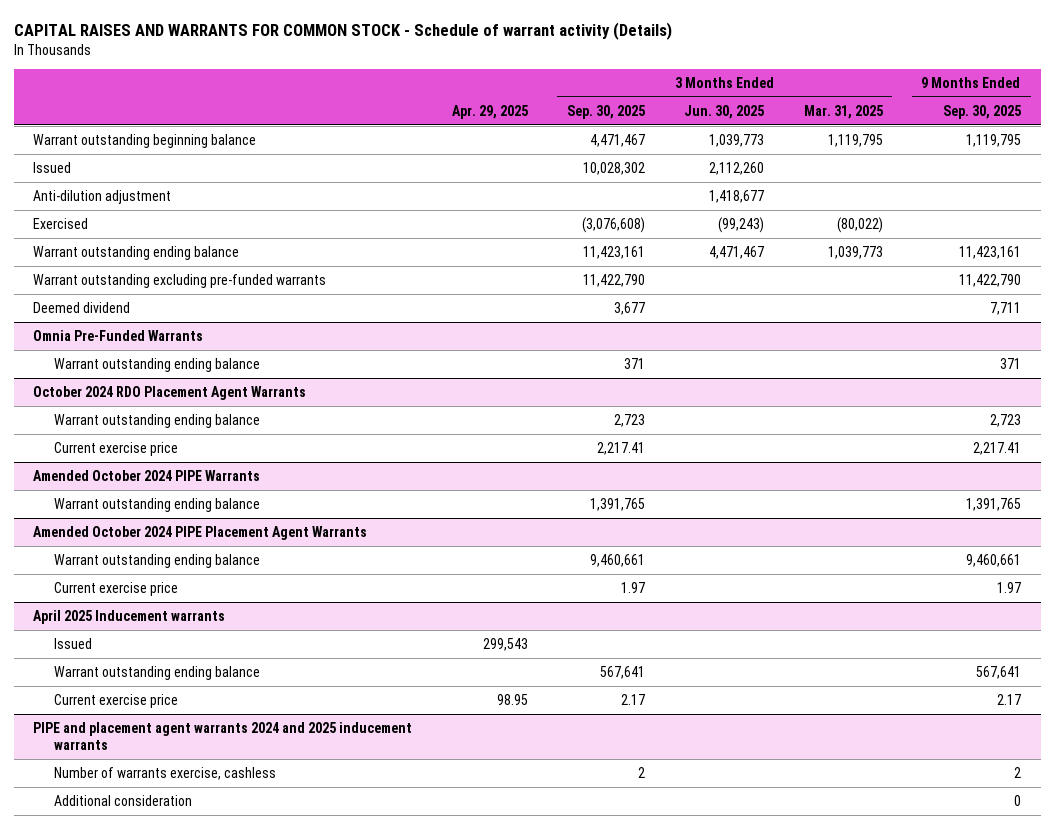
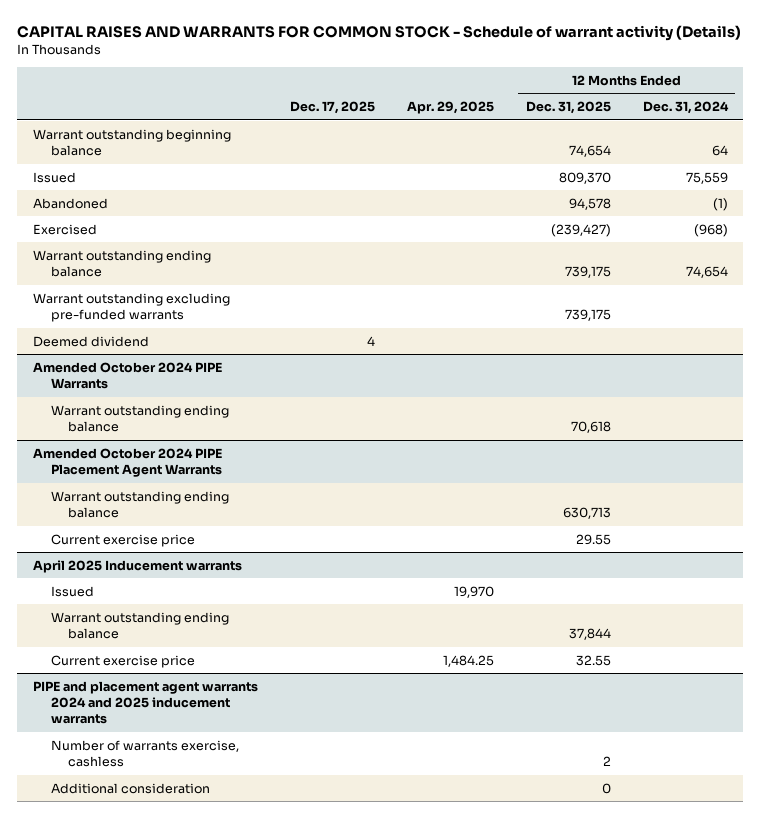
- | Apr. 29, 2025 | 3 Months Ended Sep. 30, 2025 | 3 Months Ended Jun. 30, 2025 | 3 Months Ended Mar. 31, 2025 | 9 Months Ended Sep. 30, 2025
+ | Dec. 17, 2025 | Apr. 29, 2025 | 12 Months Ended Dec. 31, 2025 | 12 Months Ended Dec. 31, 2024
- Anti-dilution adjustment | | | 1,418,677 | |
+ Abandoned | | | 94,578 | (1)
- Omnia Pre-Funded Warrants
- Warrant outstanding ending balance | | 371 | | | 371
- October 2024 RDO Placement Agent Warrants
- Warrant outstanding ending balance | | 2,723 | | | 2,723
- Current exercise price | | 2,217.41 | | | 2,217.41
@ April 2025 Inducement warrants
- Issued | 299,543 | | | |
+ Issued | | 19,970 | |
- Current exercise price | 98.95 | 2.17 | | | 2.17
+ Current exercise price | | 1,484.25 | 32.55 |

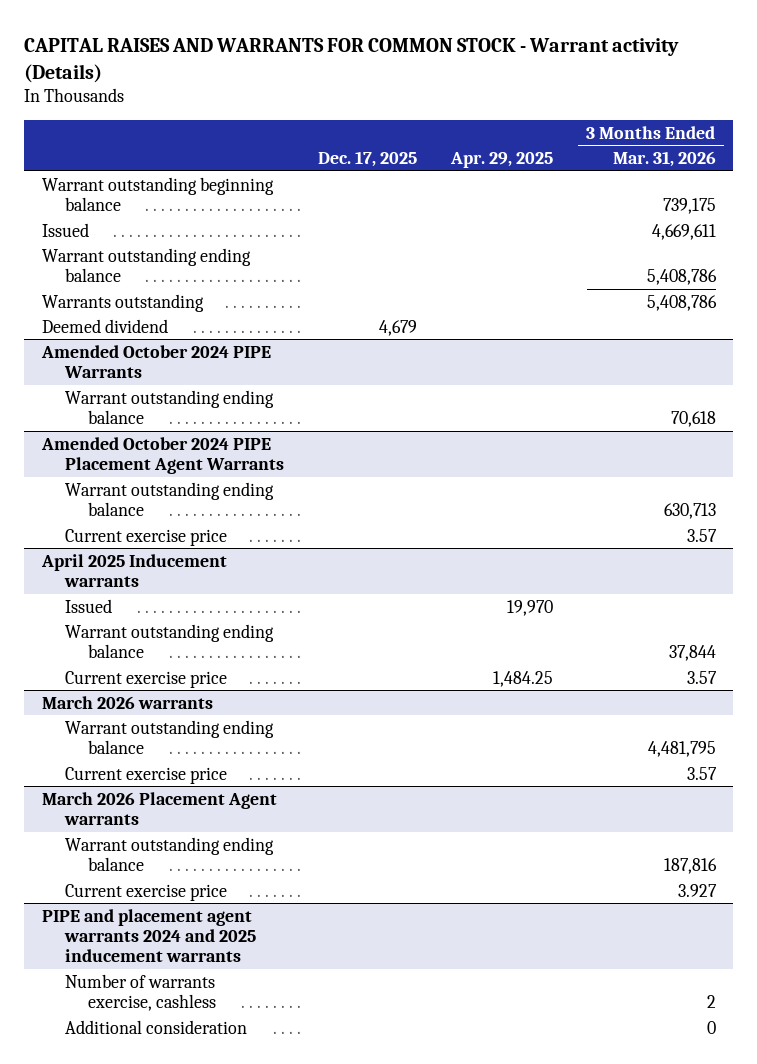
- CAPITAL RAISES AND WARRANTS FOR COMMON STOCK - Schedule of warrant activity (Details)
+ CAPITAL RAISES AND WARRANTS FOR COMMON STOCK - Warrant activity (Details)
- | Dec. 17, 2025 | Apr. 29, 2025 | 12 Months Ended Dec. 31, 2025 | 12 Months Ended Dec. 31, 2024
+ | Dec. 17, 2025 | Apr. 29, 2025 | 3 Months Ended Mar. 31, 2026
- Abandoned | | | 94,578 | (1)
- Exercised | | | (239,427) | (968)
- Warrant outstanding excluding pre-funded warrants | | | 739,175 |
- Deemed dividend | 4 | | |
+ Warrants outstanding | | | 5,408,786
+ Deemed dividend | 4,679 | |
+ March 2026 warrants
+ Warrant outstanding ending balance | | | 4,481,795
+ Current exercise price | | | 3.57
+ March 2026 Placement Agent warrants
+ Warrant outstanding ending balance | | | 187,816
+ Current exercise price | | | 3.927

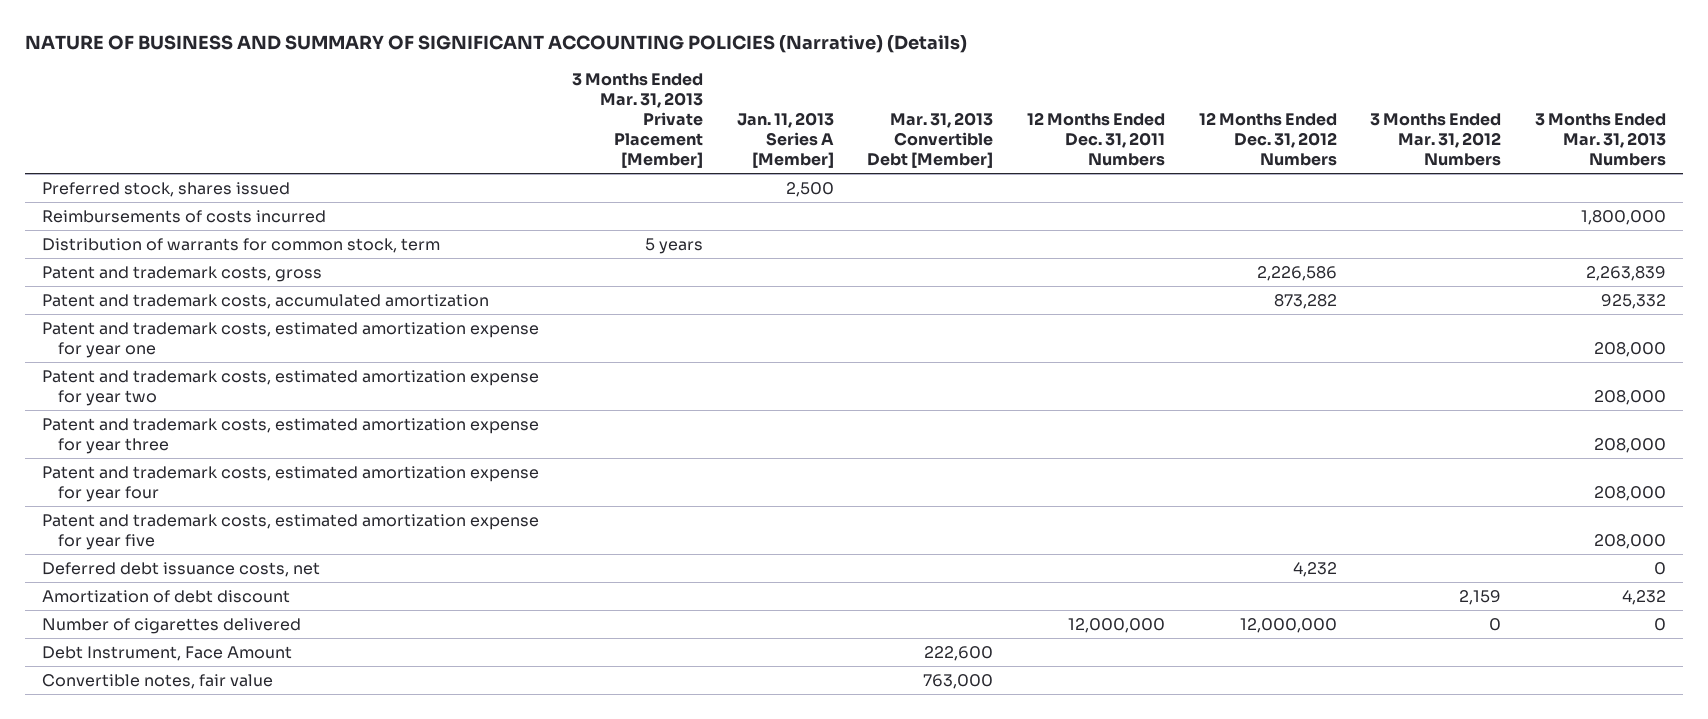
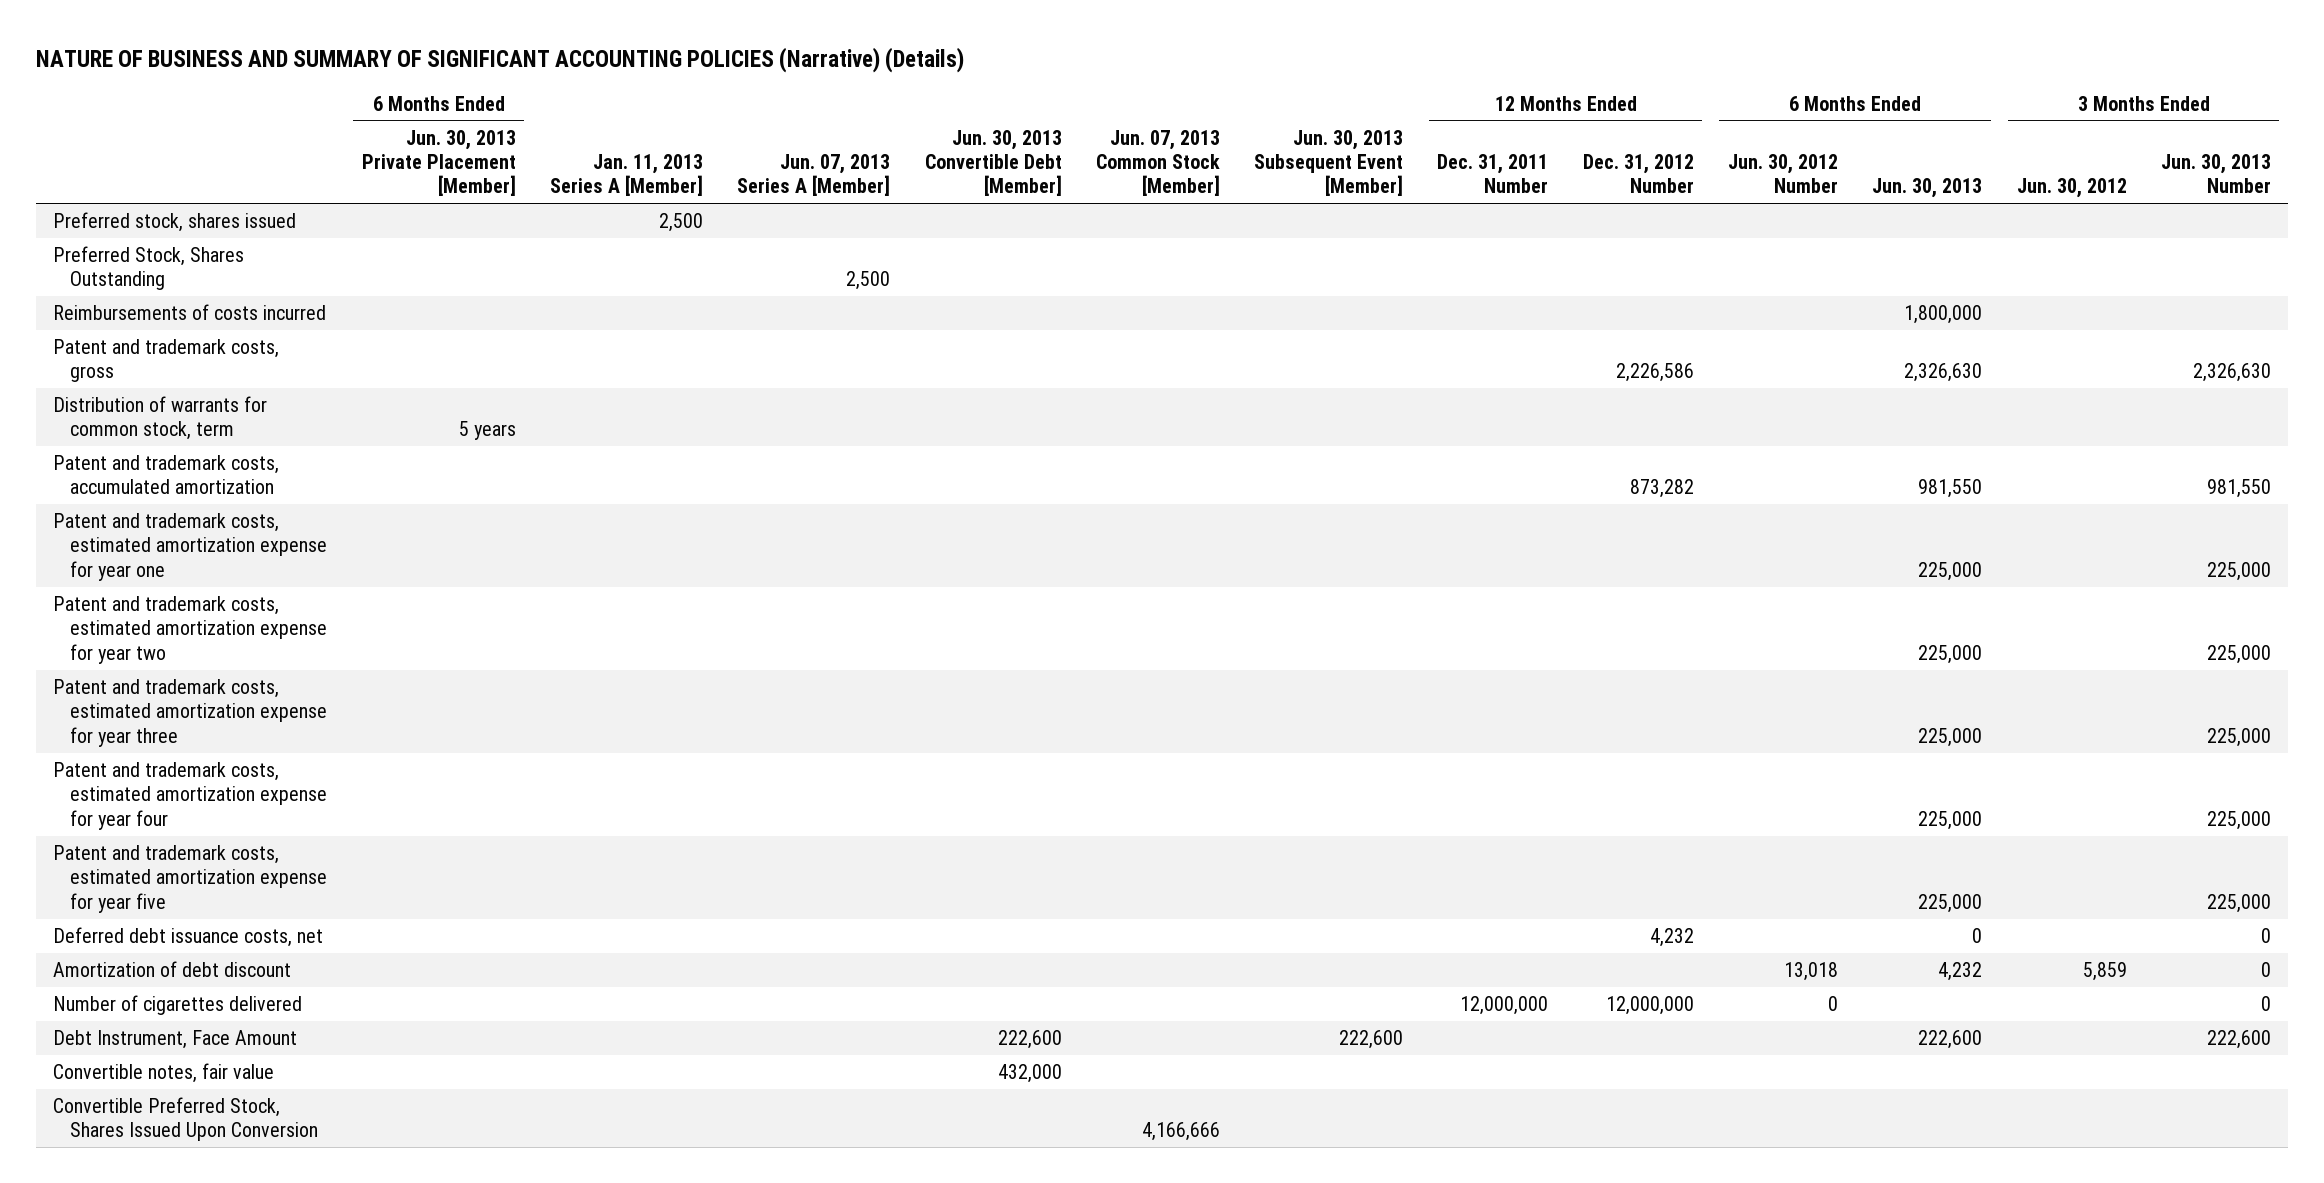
- | 3 Months Ended Mar. 31, 2013 Private Placement [Member] | Jan. 11, 2013 Series A [Member] | Mar. 31, 2013 Convertible Debt [Member] | 12 Months Ended Dec. 31, 2011 Numbers | 12 Months Ended Dec. 31, 2012 Numbers | 3 Months Ended Mar. 31, 2012 Numbers | 3 Months Ended Mar. 31, 2013 Numbers
+ | 6 Months Ended Jun. 30, 2013 Private Placement [Member] | Jan. 11, 2013 Series A [Member] | Jun. 07, 2013 Series A [Member] | Jun. 30, 2013 Convertible Debt [Member] | Jun. 07, 2013 Common Stock [Member] | Jun. 30, 2013 Subsequent Event [Member] | 12 Months Ended Dec. 31, 2011 Number | 12 Months Ended Dec. 31, 2012 Number | 6 Months Ended Jun. 30, 2012 Number | 6 Months Ended Jun. 30, 2013 | 3 Months Ended Jun. 30, 2012 | 3 Months Ended Jun. 30, 2013 Number
+ Preferred Stock, Shares Outstanding | | | 2,500 | | | | | | | | |
moved down: Distribution of warrants for common stock, term | 5 years | | | | | | | | | | |
+ Convertible Preferred Stock, Shares Issued Upon Conversion | | | | | 4,166,666 | | | | | | |

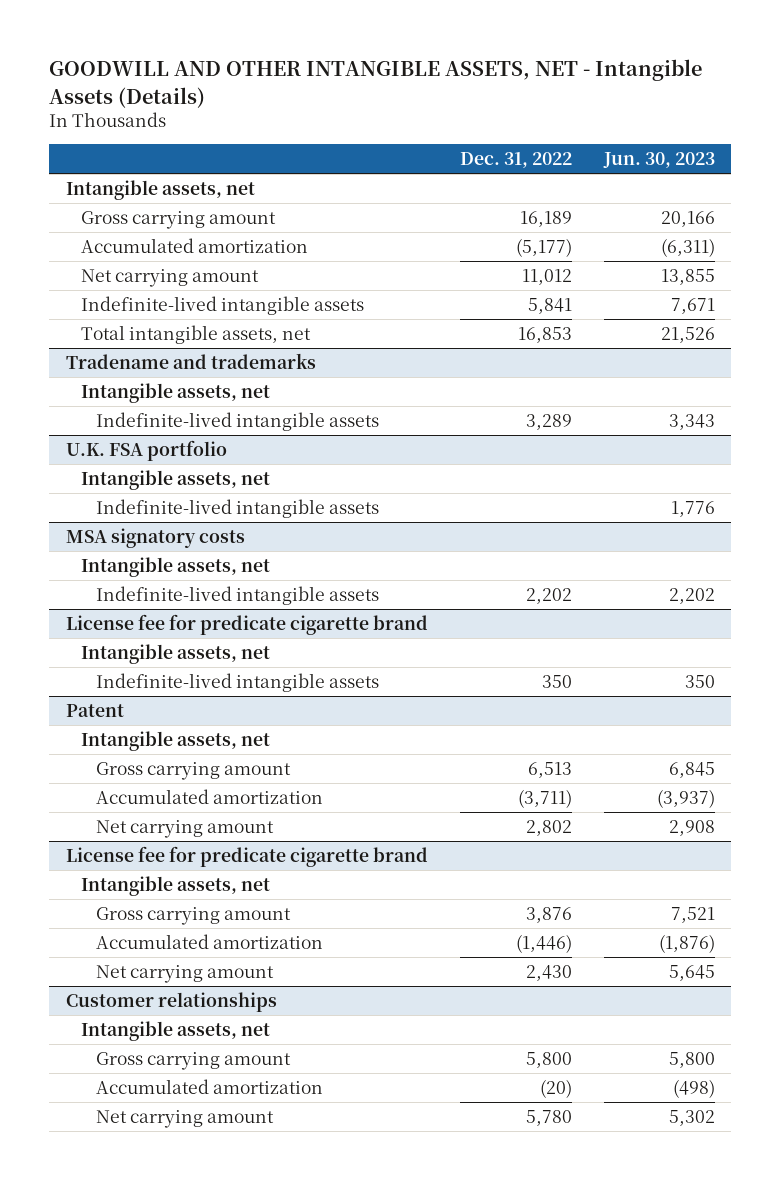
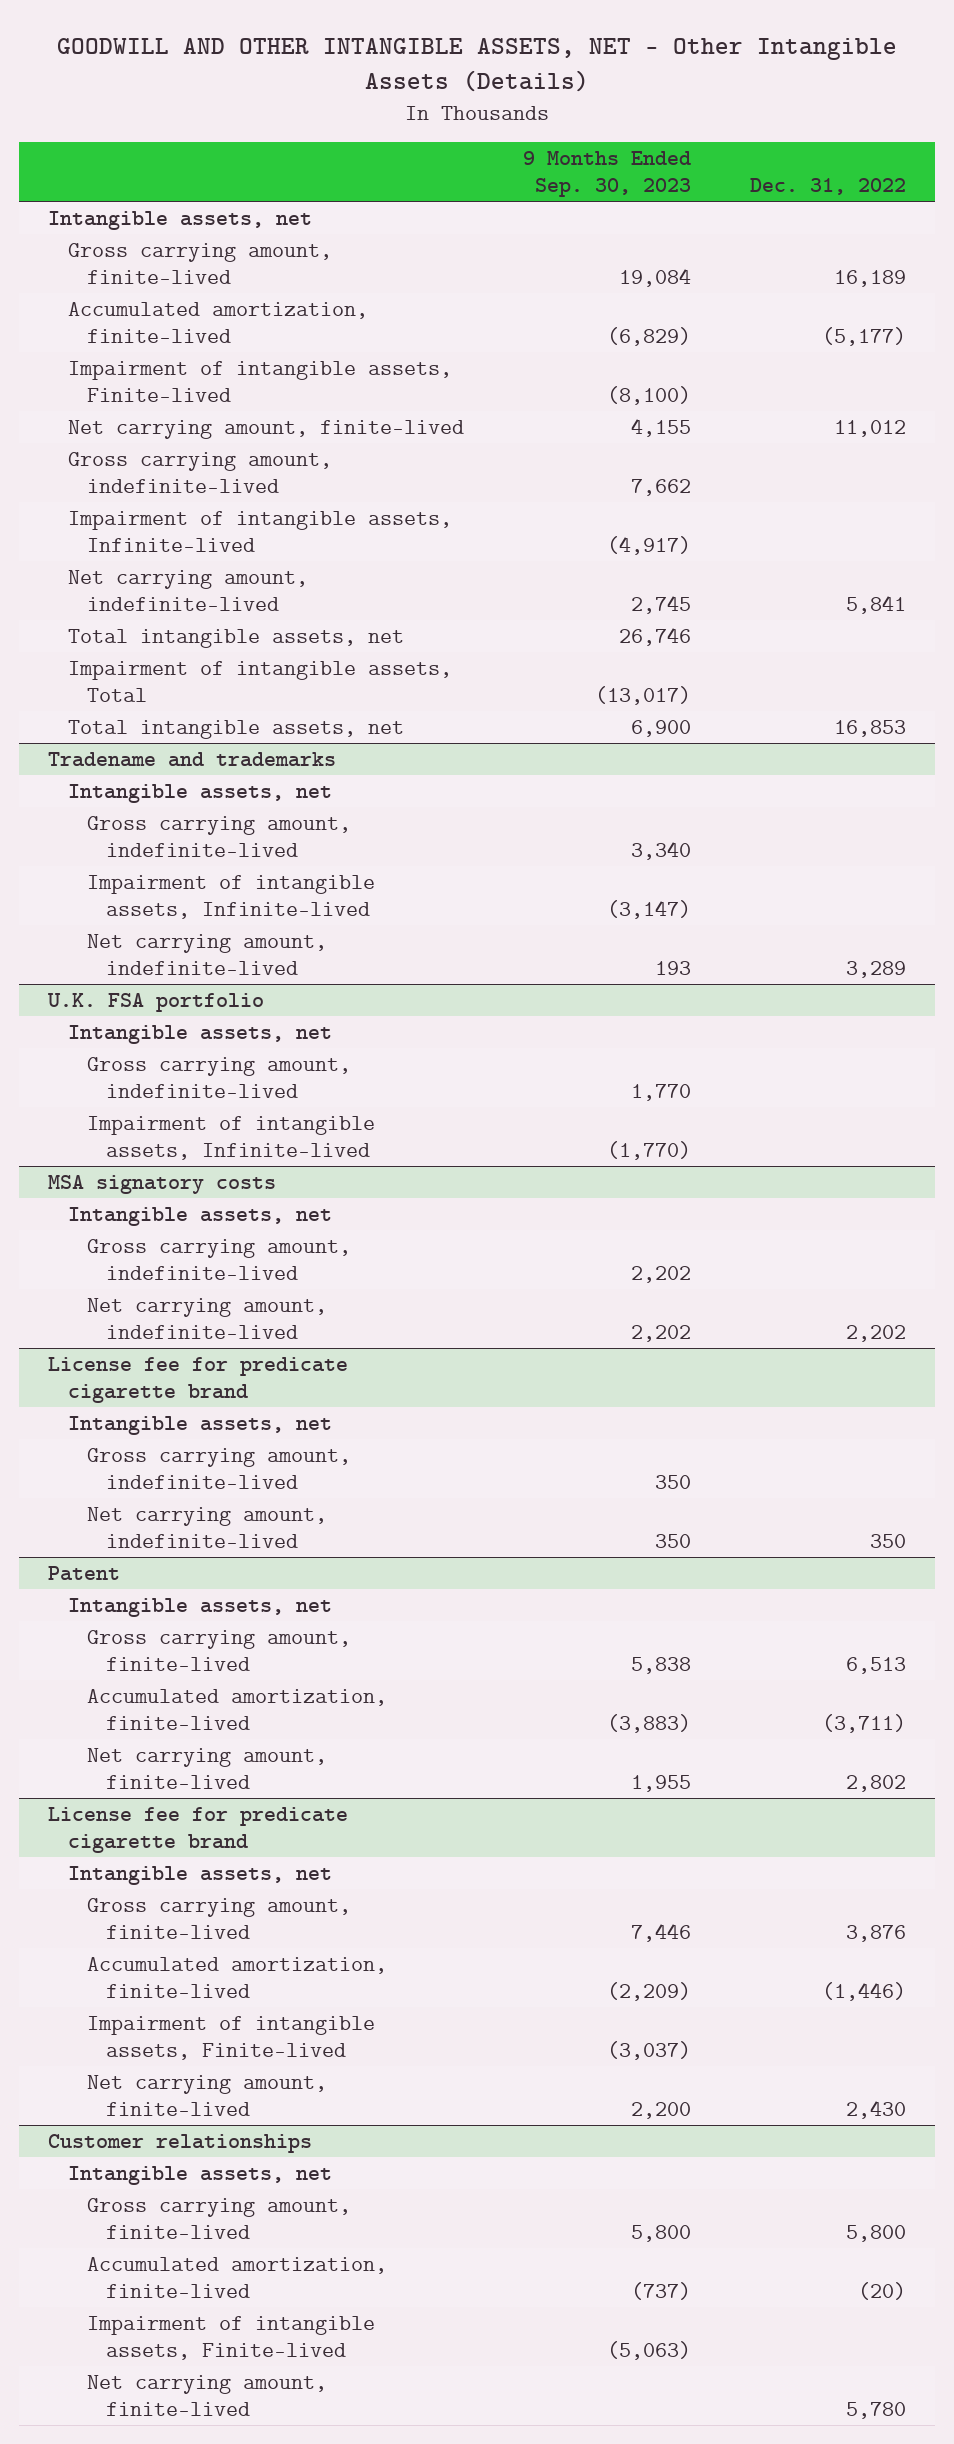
- GOODWILL AND OTHER INTANGIBLE ASSETS, NET - Intangible Assets (Details)
+ GOODWILL AND OTHER INTANGIBLE ASSETS, NET - Other Intangible Assets (Details)
- | Dec. 31, 2022 | Jun. 30, 2023
+ | 9 Months Ended Sep. 30, 2023 | Dec. 31, 2022
- Gross carrying amount | 16,189 | 20,166
- Accumulated amortization | (5,177) | (6,311)
- Net carrying amount | 11,012 | 13,855
- Indefinite-lived intangible assets | 5,841 | 7,671
+ Gross carrying amount, finite-lived | 19,084 | 16,189
+ Accumulated amortization, finite-lived | (6,829) | (5,177)
+ Impairment of intangible assets, Finite-lived | (8,100) |
+ Net carrying amount, finite-lived | 4,155 | 11,012
+ Gross carrying amount, indefinite-lived | 7,662 |
+ Impairment of intangible assets, Infinite-lived | (4,917) |
+ Net carrying amount, indefinite-lived | 2,745 | 5,841
+ Total intangible assets, net | 26,746 |
+ Impairment of intangible assets, Total | (13,017) |
@ Tradename and trademarks
- Indefinite-lived intangible assets | 3,289 | 3,343
+ Gross carrying amount, indefinite-lived | 3,340 |
+ Impairment of intangible assets, Infinite-lived | (3,147) |
+ Net carrying amount, indefinite-lived | 193 | 3,289
@ U.K. FSA portfolio
- Indefinite-lived intangible assets | | 1,776
+ Gross carrying amount, indefinite-lived | 1,770 |
+ Impairment of intangible assets, Infinite-lived | (1,770) |
@ MSA signatory costs
- Indefinite-lived intangible assets | 2,202 | 2,202
+ Gross carrying amount, indefinite-lived | 2,202 |
+ Net carrying amount, indefinite-lived | 2,202 | 2,202
@ License fee for predicate cigarette brand
- Indefinite-lived intangible assets | 350 | 350
+ Gross carrying amount, indefinite-lived | 350 |
+ Net carrying amount, indefinite-lived | 350 | 350
@ Patent
- Gross carrying amount | 6,513 | 6,845
- Accumulated amortization | (3,711) | (3,937)
- Net carrying amount | 2,802 | 2,908
+ Gross carrying amount, finite-lived | 5,838 | 6,513
+ Accumulated amortization, finite-lived | (3,883) | (3,711)
+ Net carrying amount, finite-lived | 1,955 | 2,802
@ License fee for predicate cigarette brand
- Gross carrying amount | 3,876 | 7,521
- Accumulated amortization | (1,446) | (1,876)
- Net carrying amount | 2,430 | 5,645
+ Gross carrying amount, finite-lived | 7,446 | 3,876
+ Accumulated amortization, finite-lived | (2,209) | (1,446)
+ Impairment of intangible assets, Finite-lived | (3,037) |
+ Net carrying amount, finite-lived | 2,200 | 2,430
@ Customer relationships
- Gross carrying amount | 5,800 | 5,800
- Accumulated amortization | (20) | (498)
- Net carrying amount | 5,780 | 5,302
+ Gross carrying amount, finite-lived | 5,800 | 5,800
+ Accumulated amortization, finite-lived | (737) | (20)
+ Impairment of intangible assets, Finite-lived | (5,063) |
+ Net carrying amount, finite-lived | | 5,780

